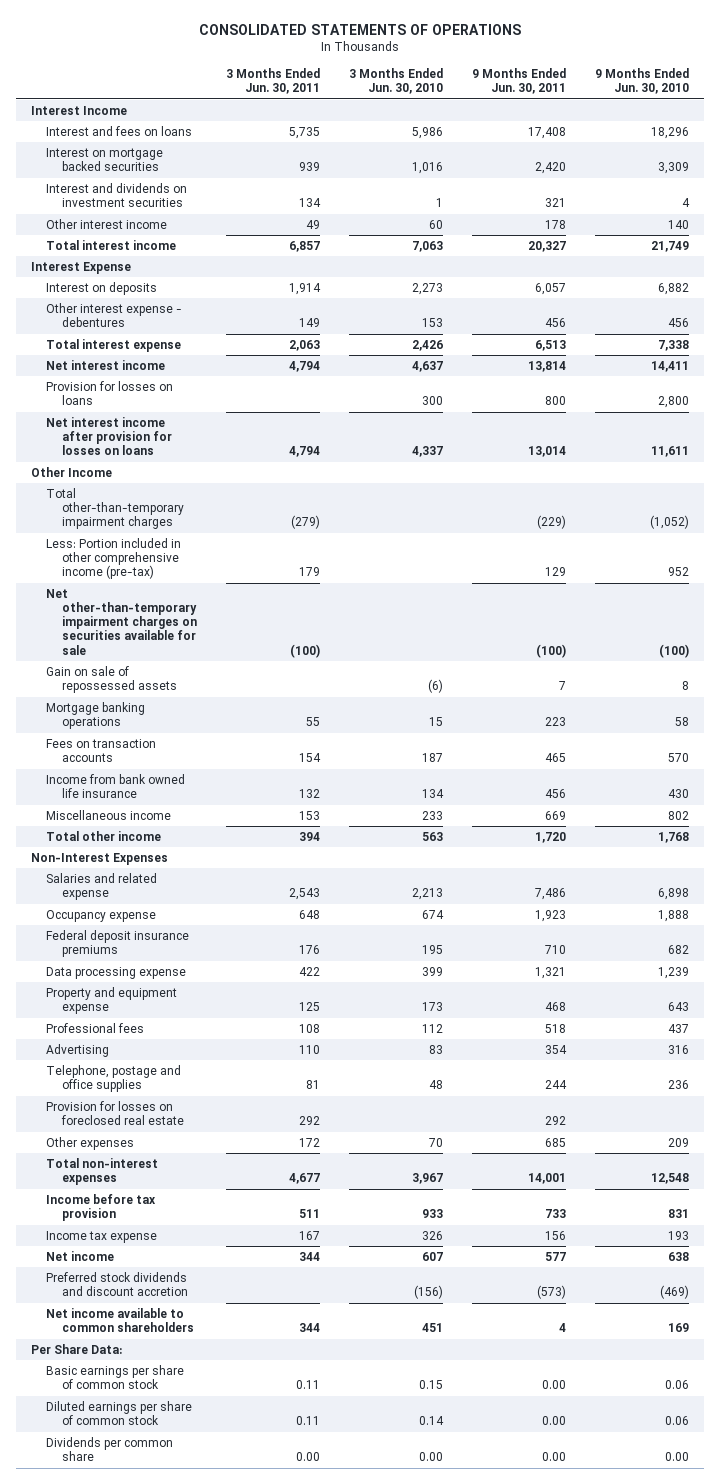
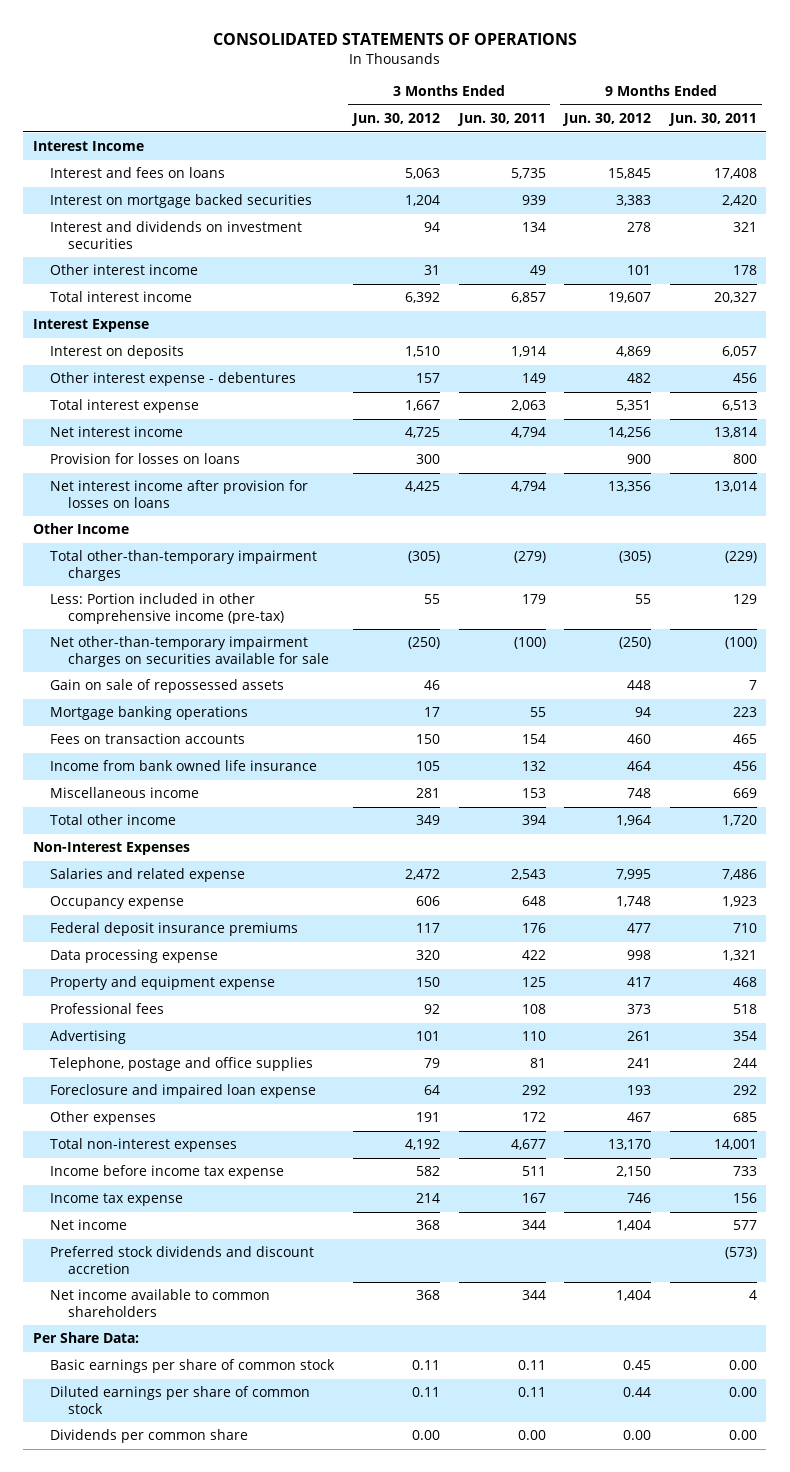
- | 3 Months Ended Jun. 30, 2011 | 3 Months Ended Jun. 30, 2010 | 9 Months Ended Jun. 30, 2011 | 9 Months Ended Jun. 30, 2010
+ | 3 Months Ended Jun. 30, 2012 | 3 Months Ended Jun. 30, 2011 | 9 Months Ended Jun. 30, 2012 | 9 Months Ended Jun. 30, 2011
- Provision for losses on foreclosed real estate | 292 | | 292 |
+ Foreclosure and impaired loan expense | 64 | 292 | 193 | 292
- Income before tax provision | 511 | 933 | 733 | 831
+ Income before income tax expense | 582 | 511 | 2,150 | 733

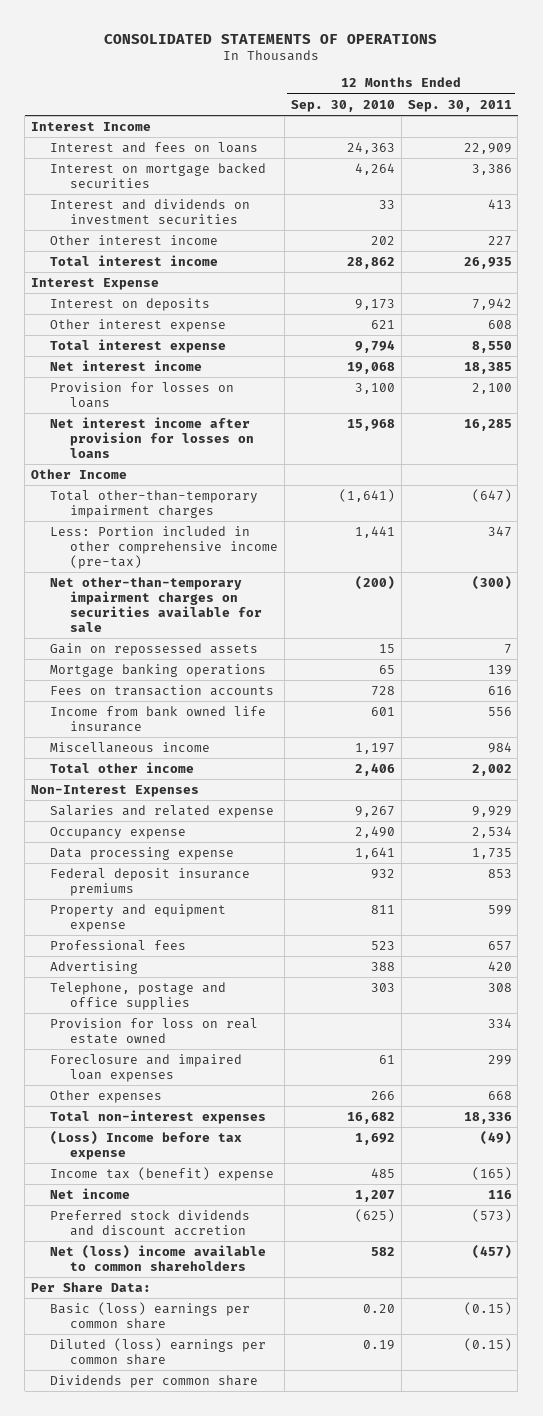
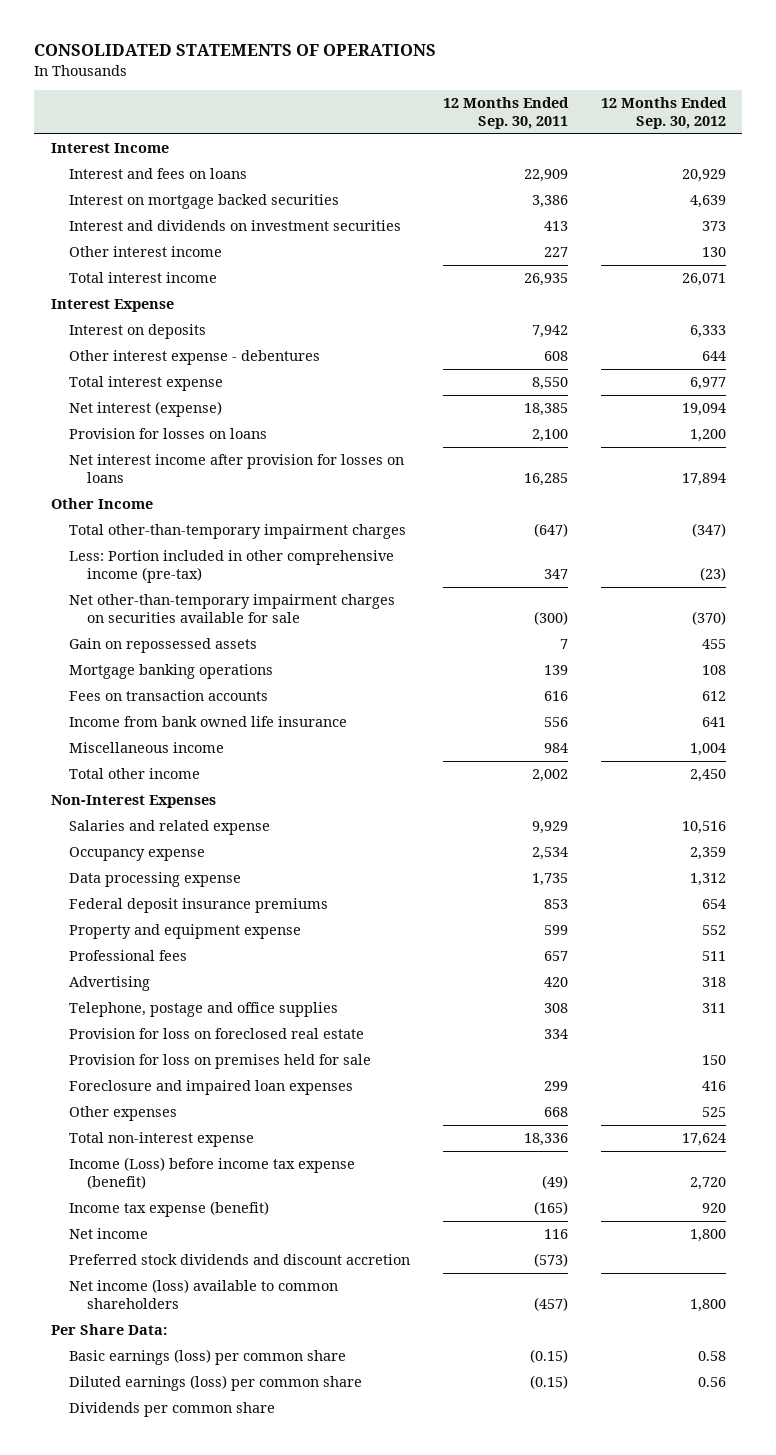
- | 12 Months Ended Sep. 30, 2010 | 12 Months Ended Sep. 30, 2011
+ | 12 Months Ended Sep. 30, 2011 | 12 Months Ended Sep. 30, 2012
- Other interest expense | 621 | 608
+ Other interest expense - debentures | 608 | 644
- Net interest income | 19,068 | 18,385
+ Net interest (expense) | 18,385 | 19,094
- Provision for loss on real estate owned | | 334
+ Provision for loss on foreclosed real estate | 334 |
+ Provision for loss on premises held for sale | | 150
- Total non-interest expenses | 16,682 | 18,336
- (Loss) Income before tax expense | 1,692 | (49)
- Income tax (benefit) expense | 485 | (165)
+ Total non-interest expense | 18,336 | 17,624
+ Income (Loss) before income tax expense (benefit) | (49) | 2,720
+ Income tax expense (benefit) | (165) | 920
- Net (loss) income available to common shareholders | 582 | (457)
+ Net income (loss) available to common shareholders | (457) | 1,800
- Basic (loss) earnings per common share | 0.20 | (0.15)
- Diluted (loss) earnings per common share | 0.19 | (0.15)
+ Basic earnings (loss) per common share | (0.15) | 0.58
+ Diluted earnings (loss) per common share | (0.15) | 0.56

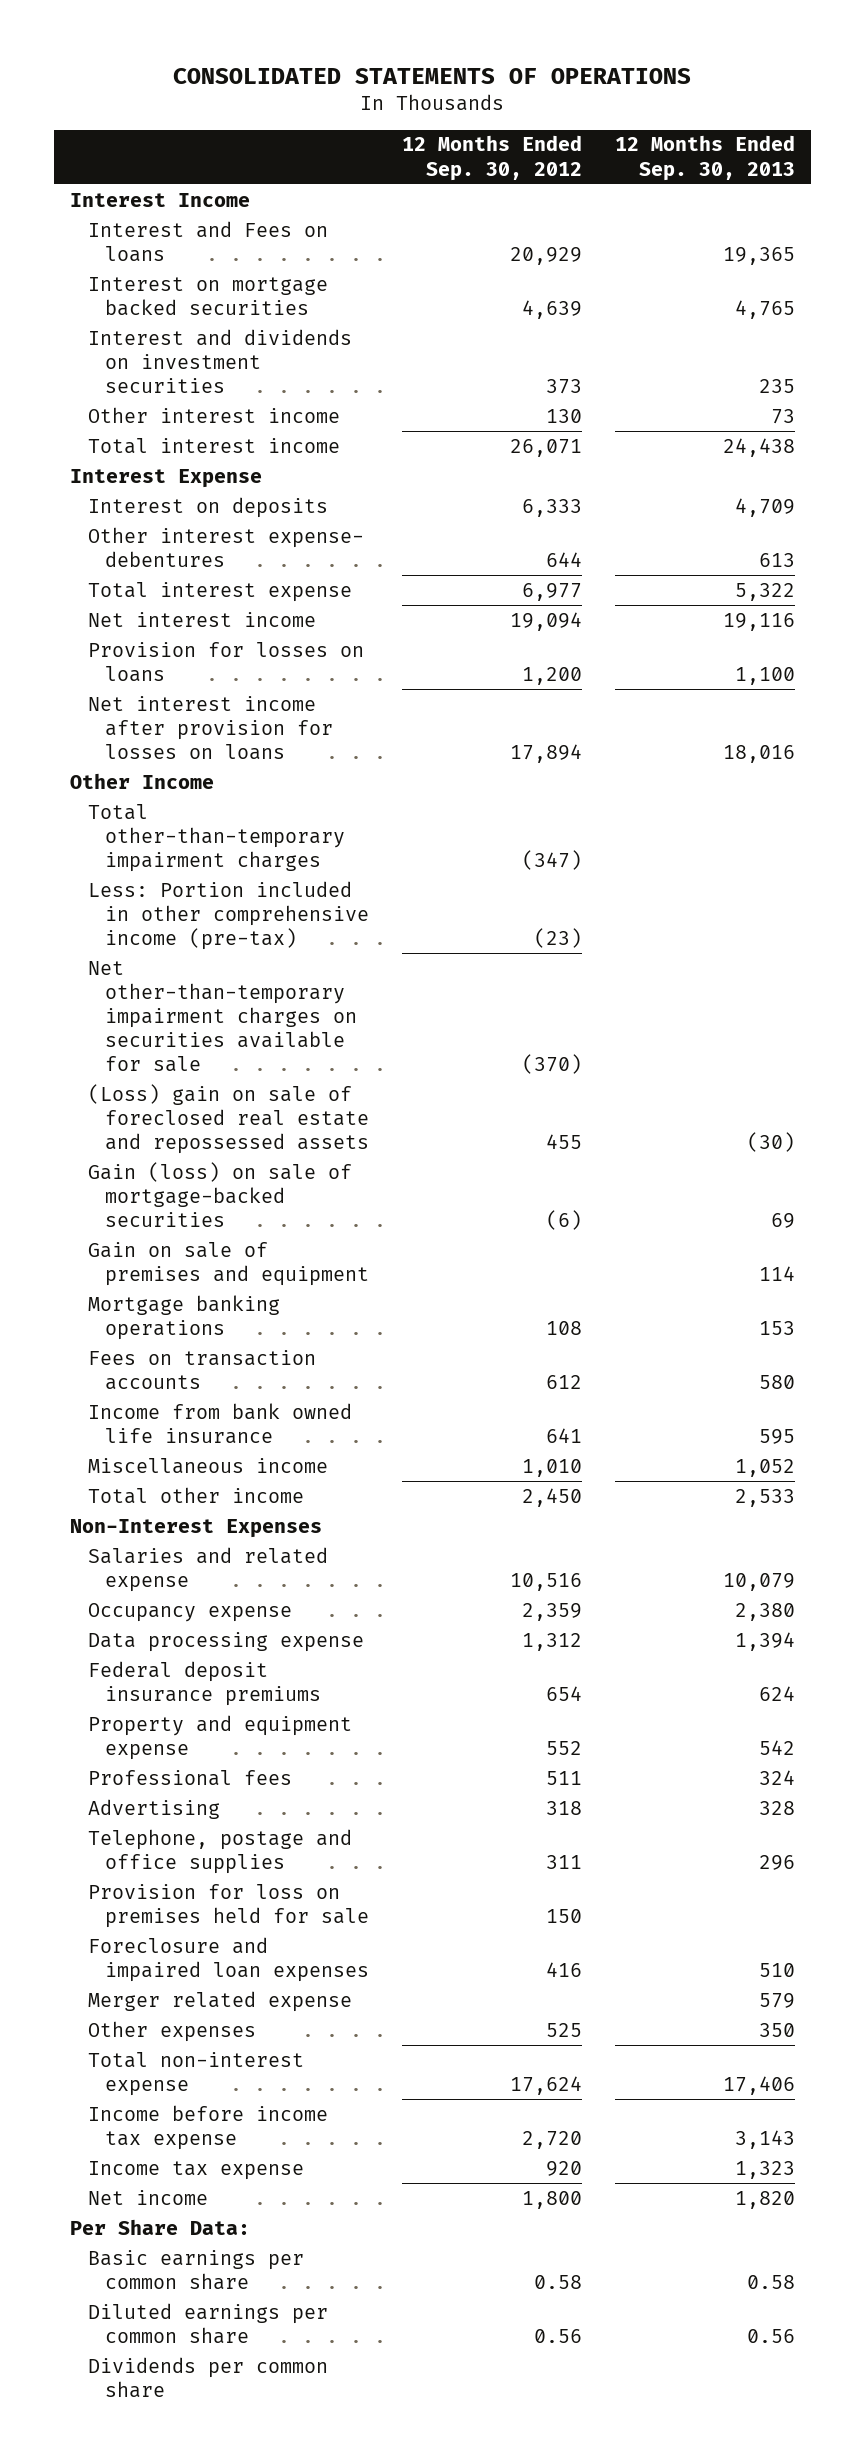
- | 12 Months Ended Sep. 30, 2011 | 12 Months Ended Sep. 30, 2012
+ | 12 Months Ended Sep. 30, 2012 | 12 Months Ended Sep. 30, 2013
- Interest and fees on loans | 22,909 | 20,929
+ Interest and Fees on loans | 20,929 | 19,365
- Other interest expense - debentures | 608 | 644
+ Other interest expense- debentures | 644 | 613
- Net interest (expense) | 18,385 | 19,094
+ Net interest income | 19,094 | 19,116
- Gain on repossessed assets | 7 | 455
+ (Loss) gain on sale of foreclosed real estate and repossessed assets | 455 | (30)
+ Gain (loss) on sale of mortgage-backed securities | (6) | 69
+ Gain on sale of premises and equipment | | 114
- Miscellaneous income | 984 | 1,004
+ Miscellaneous income | 1,010 | 1,052
- Provision for loss on foreclosed real estate | 334 |
+ Merger related expense | | 579
- Income (Loss) before income tax expense (benefit) | (49) | 2,720
- Income tax expense (benefit) | (165) | 920
+ Income before income tax expense | 2,720 | 3,143
+ Income tax expense | 920 | 1,323
- Preferred stock dividends and discount accretion | (573) |
- Net income (loss) available to common shareholders | (457) | 1,800
- Basic earnings (loss) per common share | (0.15) | 0.58
- Diluted earnings (loss) per common share | (0.15) | 0.56
+ Basic earnings per common share | 0.58 | 0.58
+ Diluted earnings per common share | 0.56 | 0.56

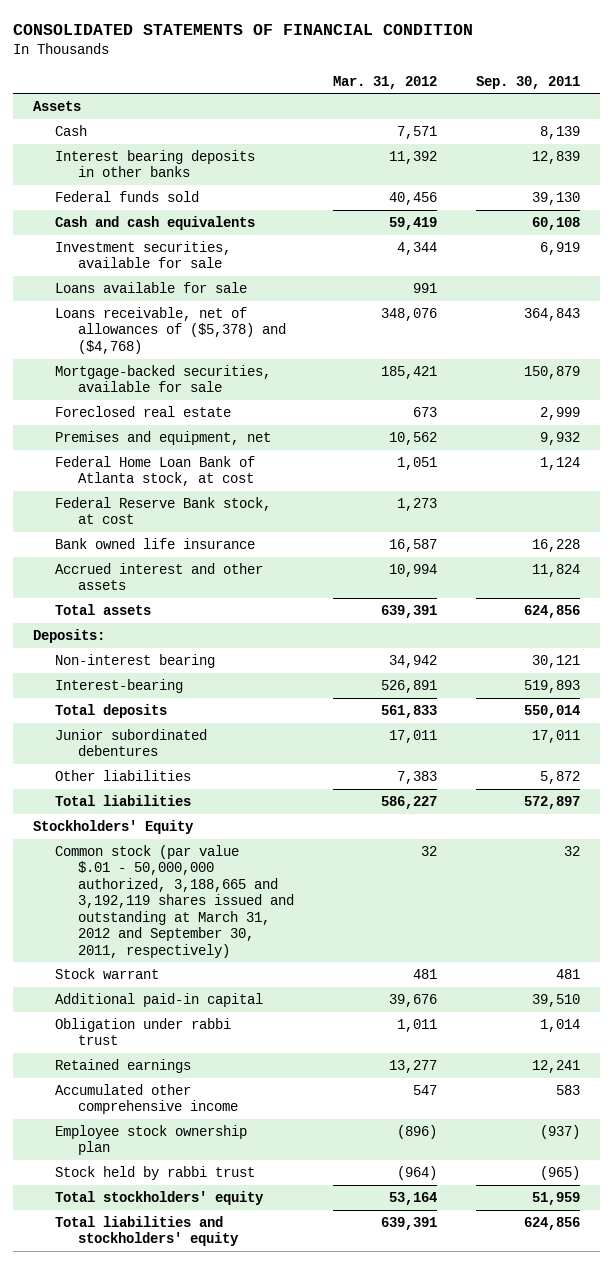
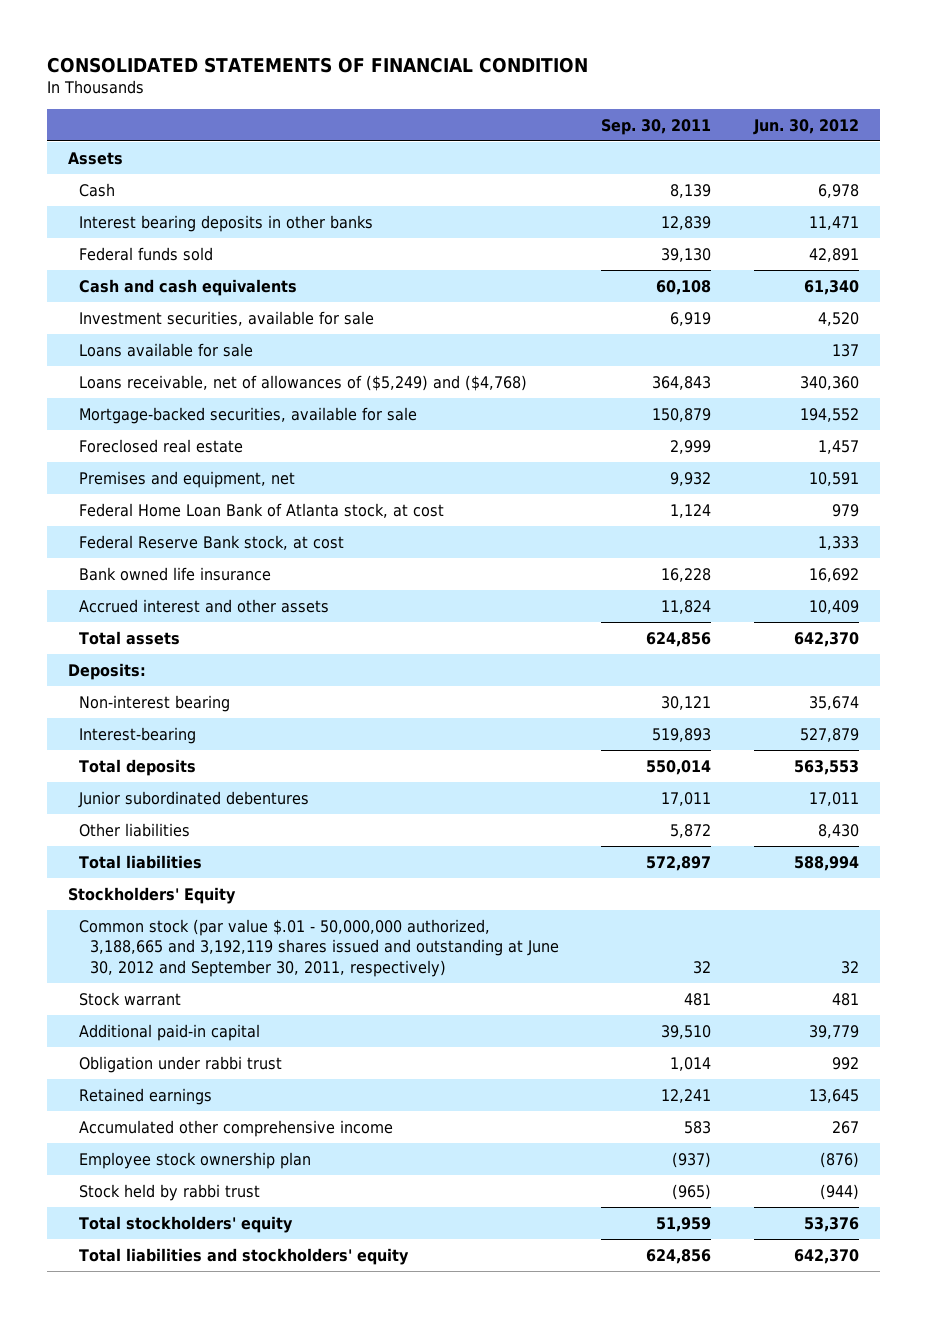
- | Mar. 31, 2012 | Sep. 30, 2011
+ | Sep. 30, 2011 | Jun. 30, 2012
- Loans receivable, net of allowances of ($5,378) and ($4,768) | 348,076 | 364,843
+ Loans receivable, net of allowances of ($5,249) and ($4,768) | 364,843 | 340,360
- Common stock (par value $.01 - 50,000,000 authorized, 3,188,665 and 3,192,119 shares issued and outstanding at March 31, 2012 and September 30, 2011, respectively) | 32 | 32
+ Common stock (par value $.01 - 50,000,000 authorized, 3,188,665 and 3,192,119 shares issued and outstanding at June 30, 2012 and September 30, 2011, respectively) | 32 | 32

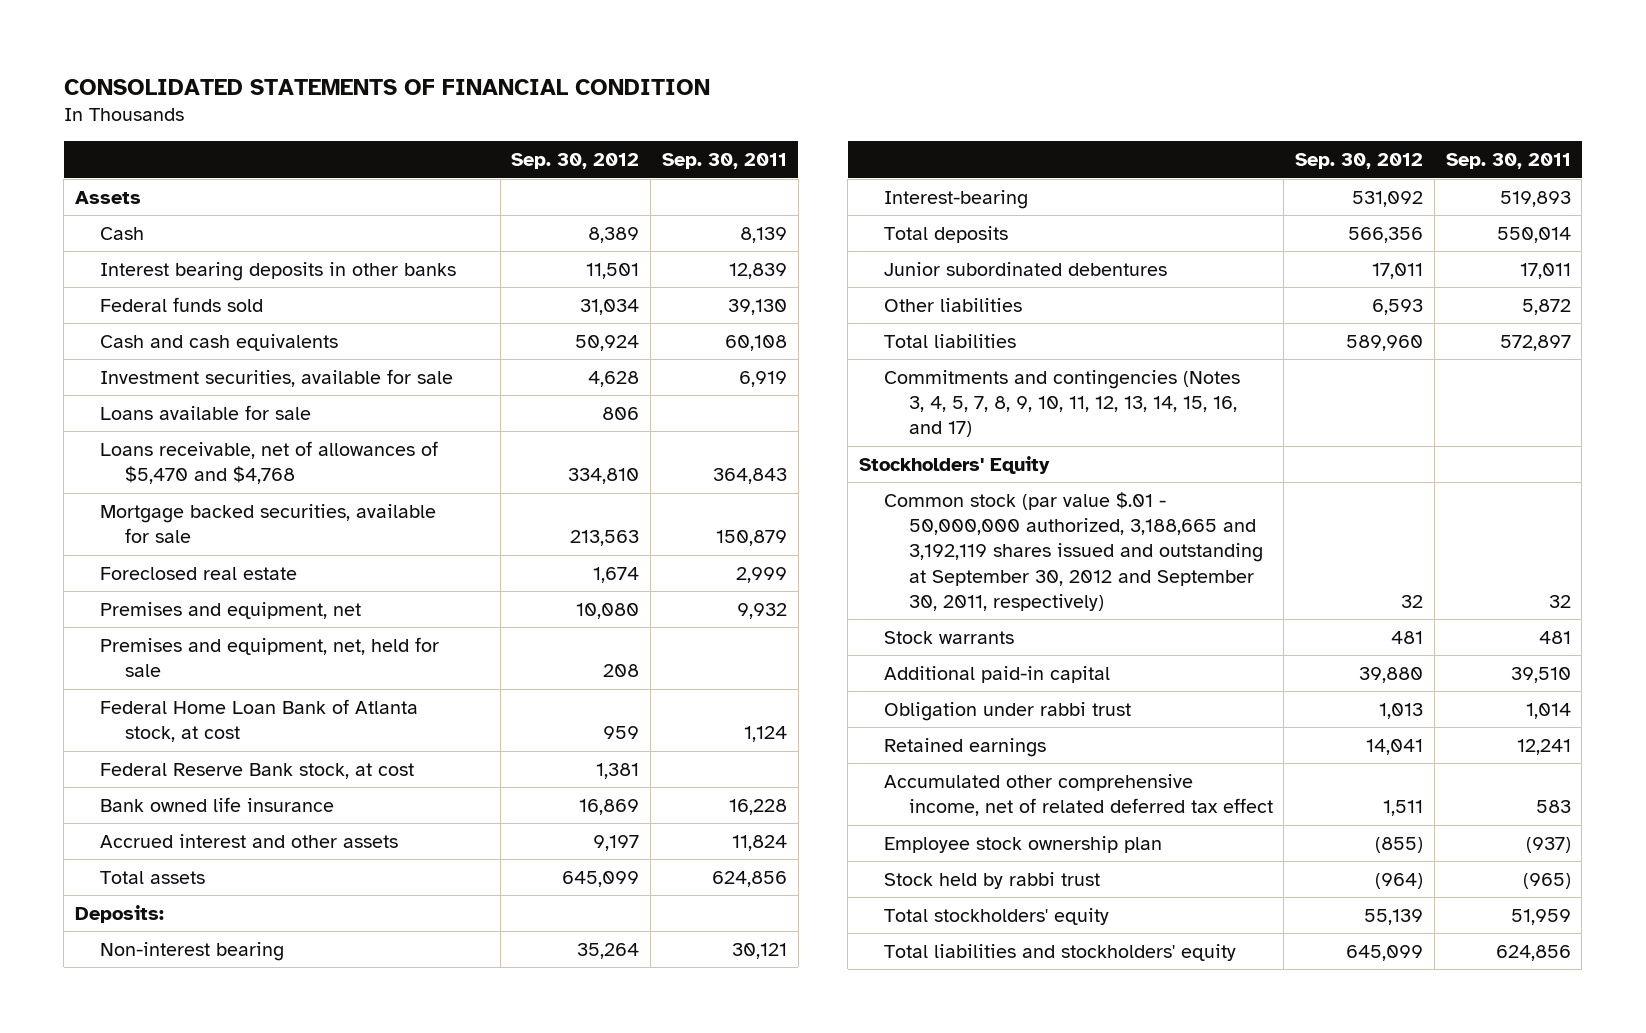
- | Sep. 30, 2011 | Jun. 30, 2012
+ | Sep. 30, 2012 | Sep. 30, 2011
- Loans receivable, net of allowances of ($5,249) and ($4,768) | 364,843 | 340,360
- Mortgage-backed securities, available for sale | 150,879 | 194,552
+ Loans receivable, net of allowances of $5,470 and $4,768 | 334,810 | 364,843
+ Mortgage backed securities, available for sale | 213,563 | 150,879
+ Premises and equipment, net, held for sale | 208 |
+ Commitments and contingencies (Notes 3, 4, 5, 7, 8, 9, 10, 11, 12, 13, 14, 15, 16, and 17)
- Common stock (par value $.01 - 50,000,000 authorized, 3,188,665 and 3,192,119 shares issued and outstanding at June 30, 2012 and September 30, 2011, respectively) | 32 | 32
- Stock warrant | 481 | 481
+ Common stock (par value $.01 - 50,000,000 authorized, 3,188,665 and 3,192,119 shares issued and outstanding at September 30, 2012 and September 30, 2011, respectively) | 32 | 32
+ Stock warrants | 481 | 481
- Accumulated other comprehensive income | 583 | 267
+ Accumulated other comprehensive income, net of related deferred tax effect | 1,511 | 583

